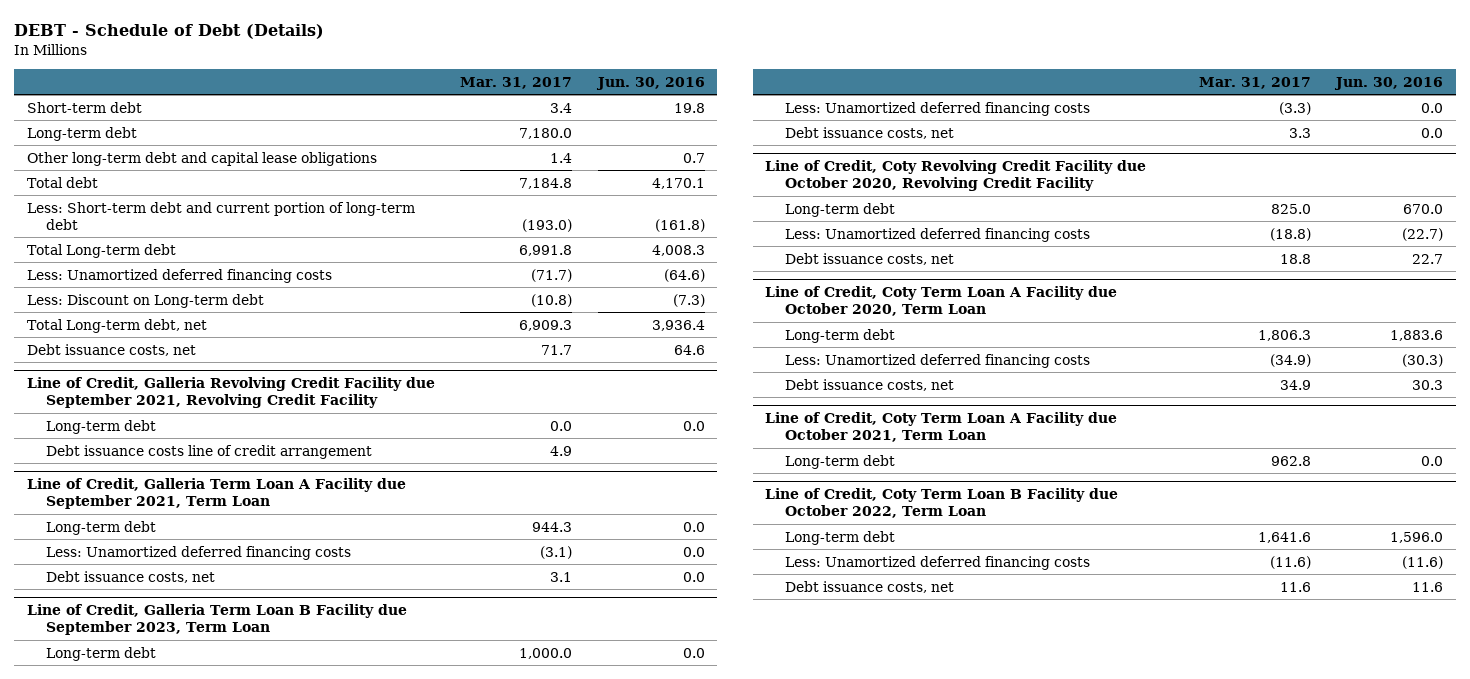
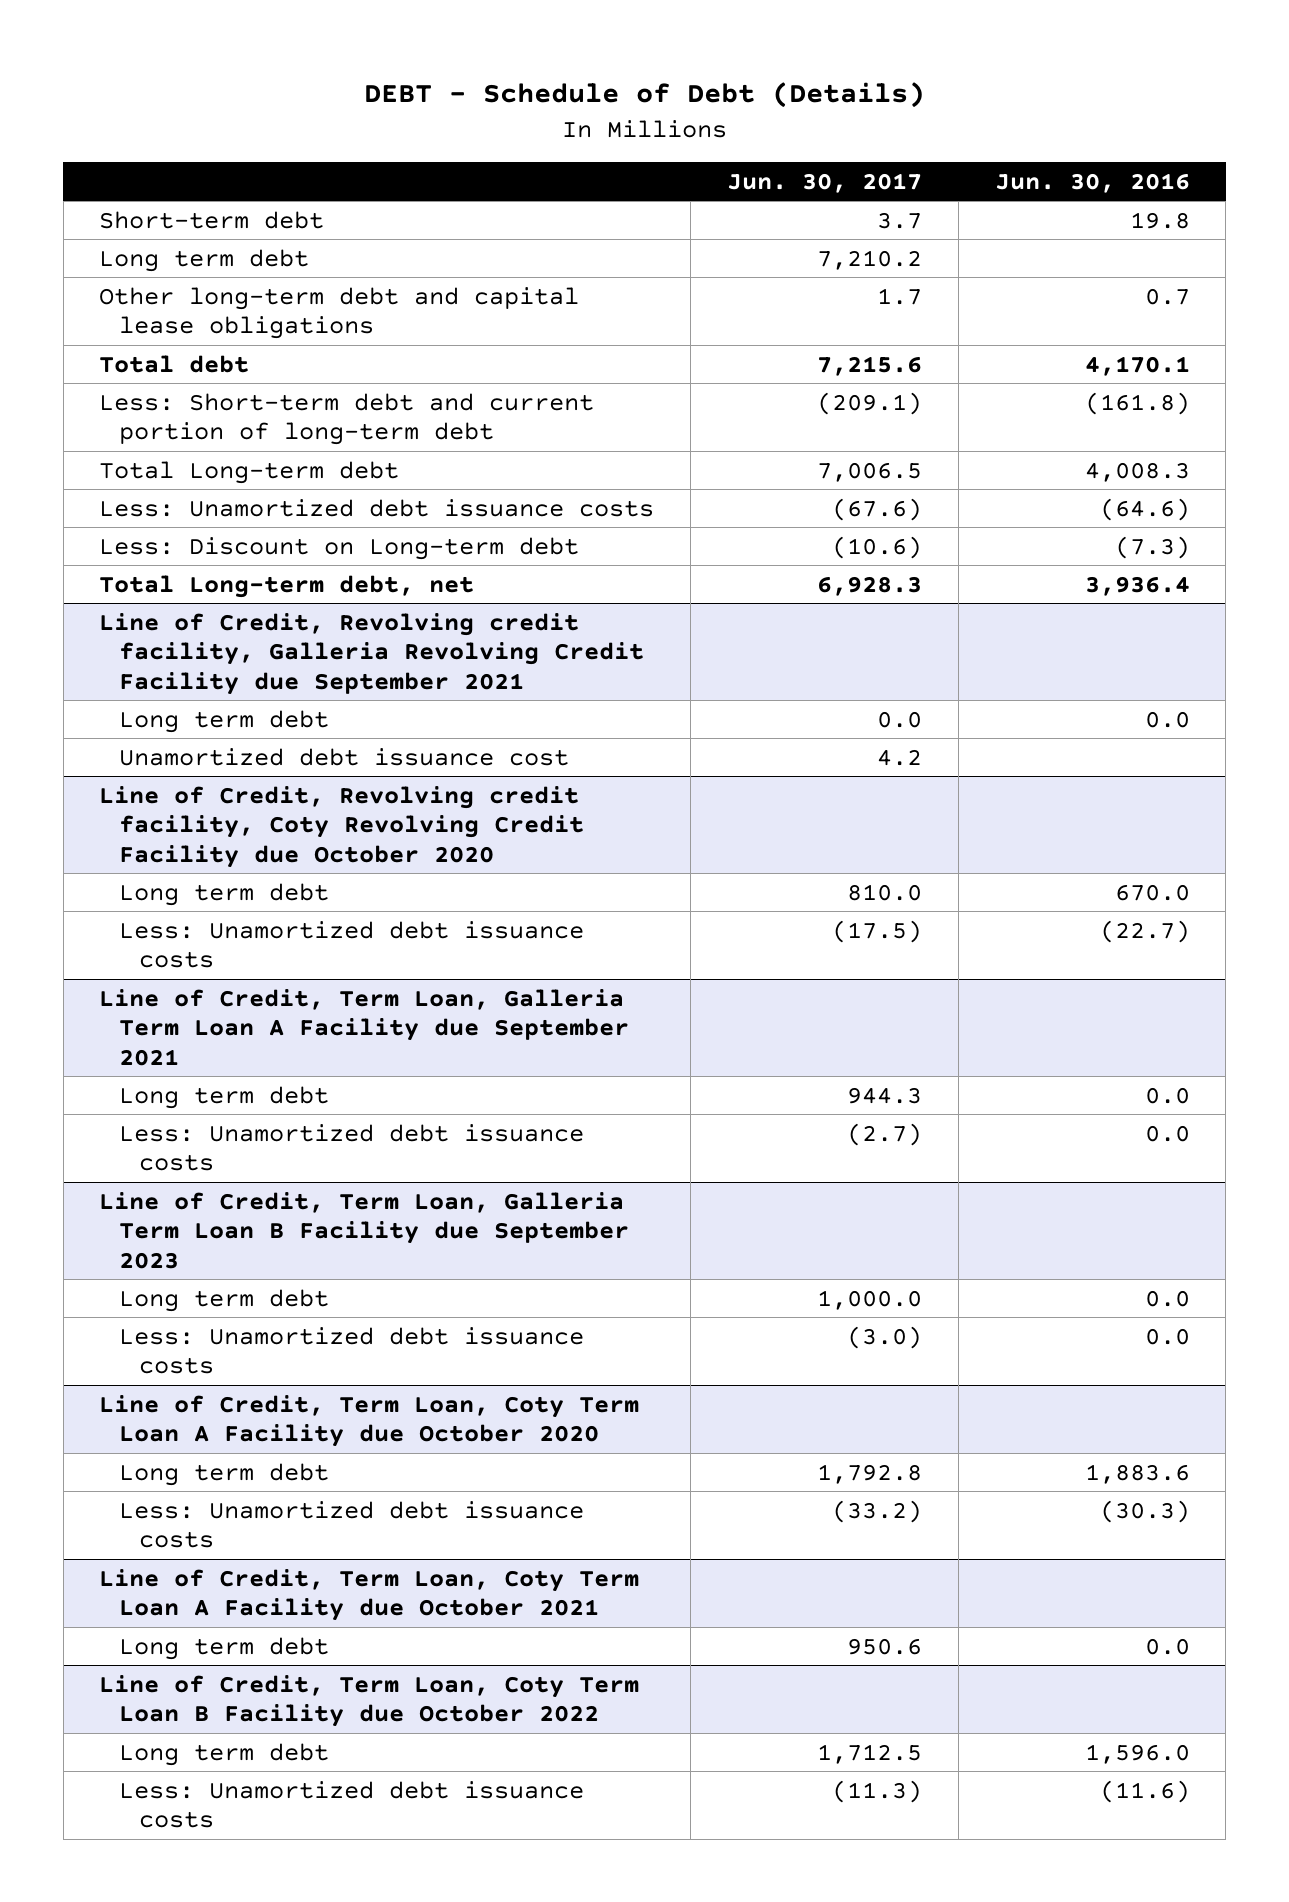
- | Mar. 31, 2017 | Jun. 30, 2016
+ | Jun. 30, 2017 | Jun. 30, 2016
- Long-term debt | 7,180.0 |
+ Long term debt | 7,210.2 |
- Less: Unamortized deferred financing costs | (71.7) | (64.6)
+ Less: Unamortized debt issuance costs | (67.6) | (64.6)
- Debt issuance costs, net | 71.7 | 64.6
- Line of Credit, Galleria Revolving Credit Facility due September 2021, Revolving Credit Facility
- Long-term debt | 0.0 | 0.0
- Debt issuance costs line of credit arrangement | 4.9 |
- Line of Credit, Galleria Term Loan A Facility due September 2021, Term Loan
- Long-term debt | 944.3 | 0.0
- Less: Unamortized deferred financing costs | (3.1) | 0.0
- Debt issuance costs, net | 3.1 | 0.0
- Line of Credit, Galleria Term Loan B Facility due September 2023, Term Loan
- Long-term debt | 1,000.0 | 0.0
- Less: Unamortized deferred financing costs | (3.3) | 0.0
- Debt issuance costs, net | 3.3 | 0.0
- Line of Credit, Coty Revolving Credit Facility due October 2020, Revolving Credit Facility
- Long-term debt | 825.0 | 670.0
- Less: Unamortized deferred financing costs | (18.8) | (22.7)
- Debt issuance costs, net | 18.8 | 22.7
- Line of Credit, Coty Term Loan A Facility due October 2020, Term Loan
- Long-term debt | 1,806.3 | 1,883.6
- Less: Unamortized deferred financing costs | (34.9) | (30.3)
- Debt issuance costs, net | 34.9 | 30.3
- Line of Credit, Coty Term Loan A Facility due October 2021, Term Loan
- Long-term debt | 962.8 | 0.0
- Line of Credit, Coty Term Loan B Facility due October 2022, Term Loan
- Long-term debt | 1,641.6 | 1,596.0
- Less: Unamortized deferred financing costs | (11.6) | (11.6)
- Debt issuance costs, net | 11.6 | 11.6
+ Line of Credit, Revolving credit facility, Galleria Revolving Credit Facility due September 2021
+ Long term debt | 0.0 | 0.0
+ Unamortized debt issuance cost | 4.2 |
+ Line of Credit, Revolving credit facility, Coty Revolving Credit Facility due October 2020
+ Long term debt | 810.0 | 670.0
+ Less: Unamortized debt issuance costs | (17.5) | (22.7)
+ Line of Credit, Term Loan, Galleria Term Loan A Facility due September 2021
+ Long term debt | 944.3 | 0.0
+ Less: Unamortized debt issuance costs | (2.7) | 0.0
+ Line of Credit, Term Loan, Galleria Term Loan B Facility due September 2023
+ Long term debt | 1,000.0 | 0.0
+ Less: Unamortized debt issuance costs | (3.0) | 0.0
+ Line of Credit, Term Loan, Coty Term Loan A Facility due October 2020
+ Long term debt | 1,792.8 | 1,883.6
+ Less: Unamortized debt issuance costs | (33.2) | (30.3)
+ Line of Credit, Term Loan, Coty Term Loan A Facility due October 2021
+ Long term debt | 950.6 | 0.0
+ Line of Credit, Term Loan, Coty Term Loan B Facility due October 2022
+ Long term debt | 1,712.5 | 1,596.0
+ Less: Unamortized debt issuance costs | (11.3) | (11.6)

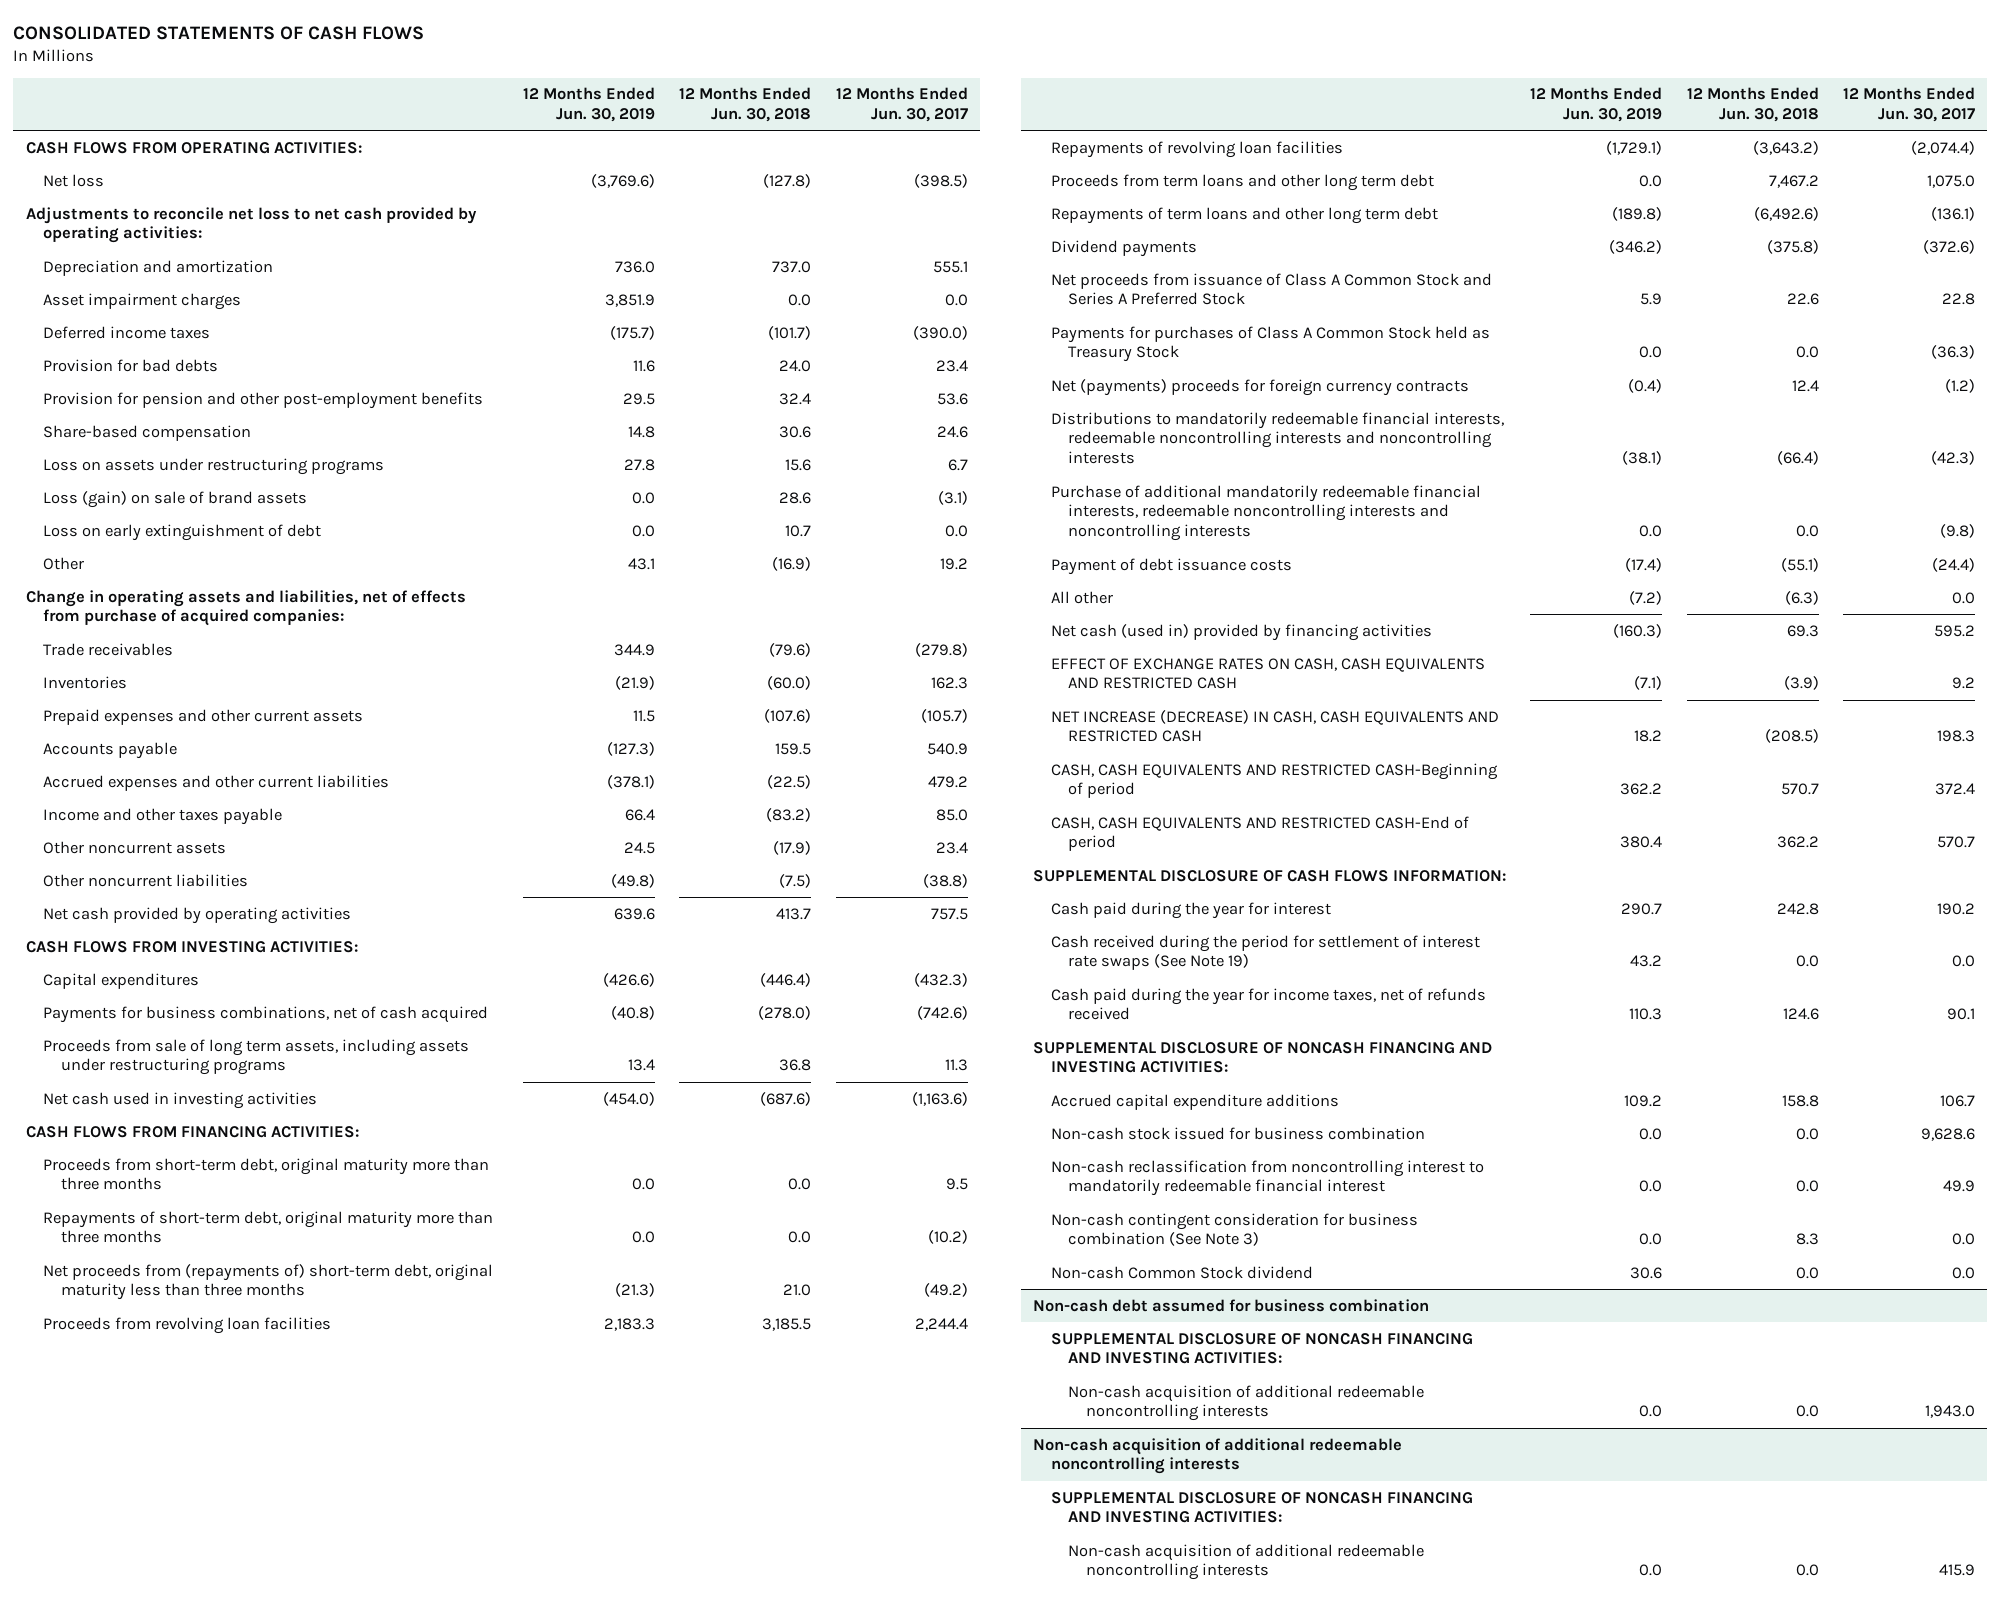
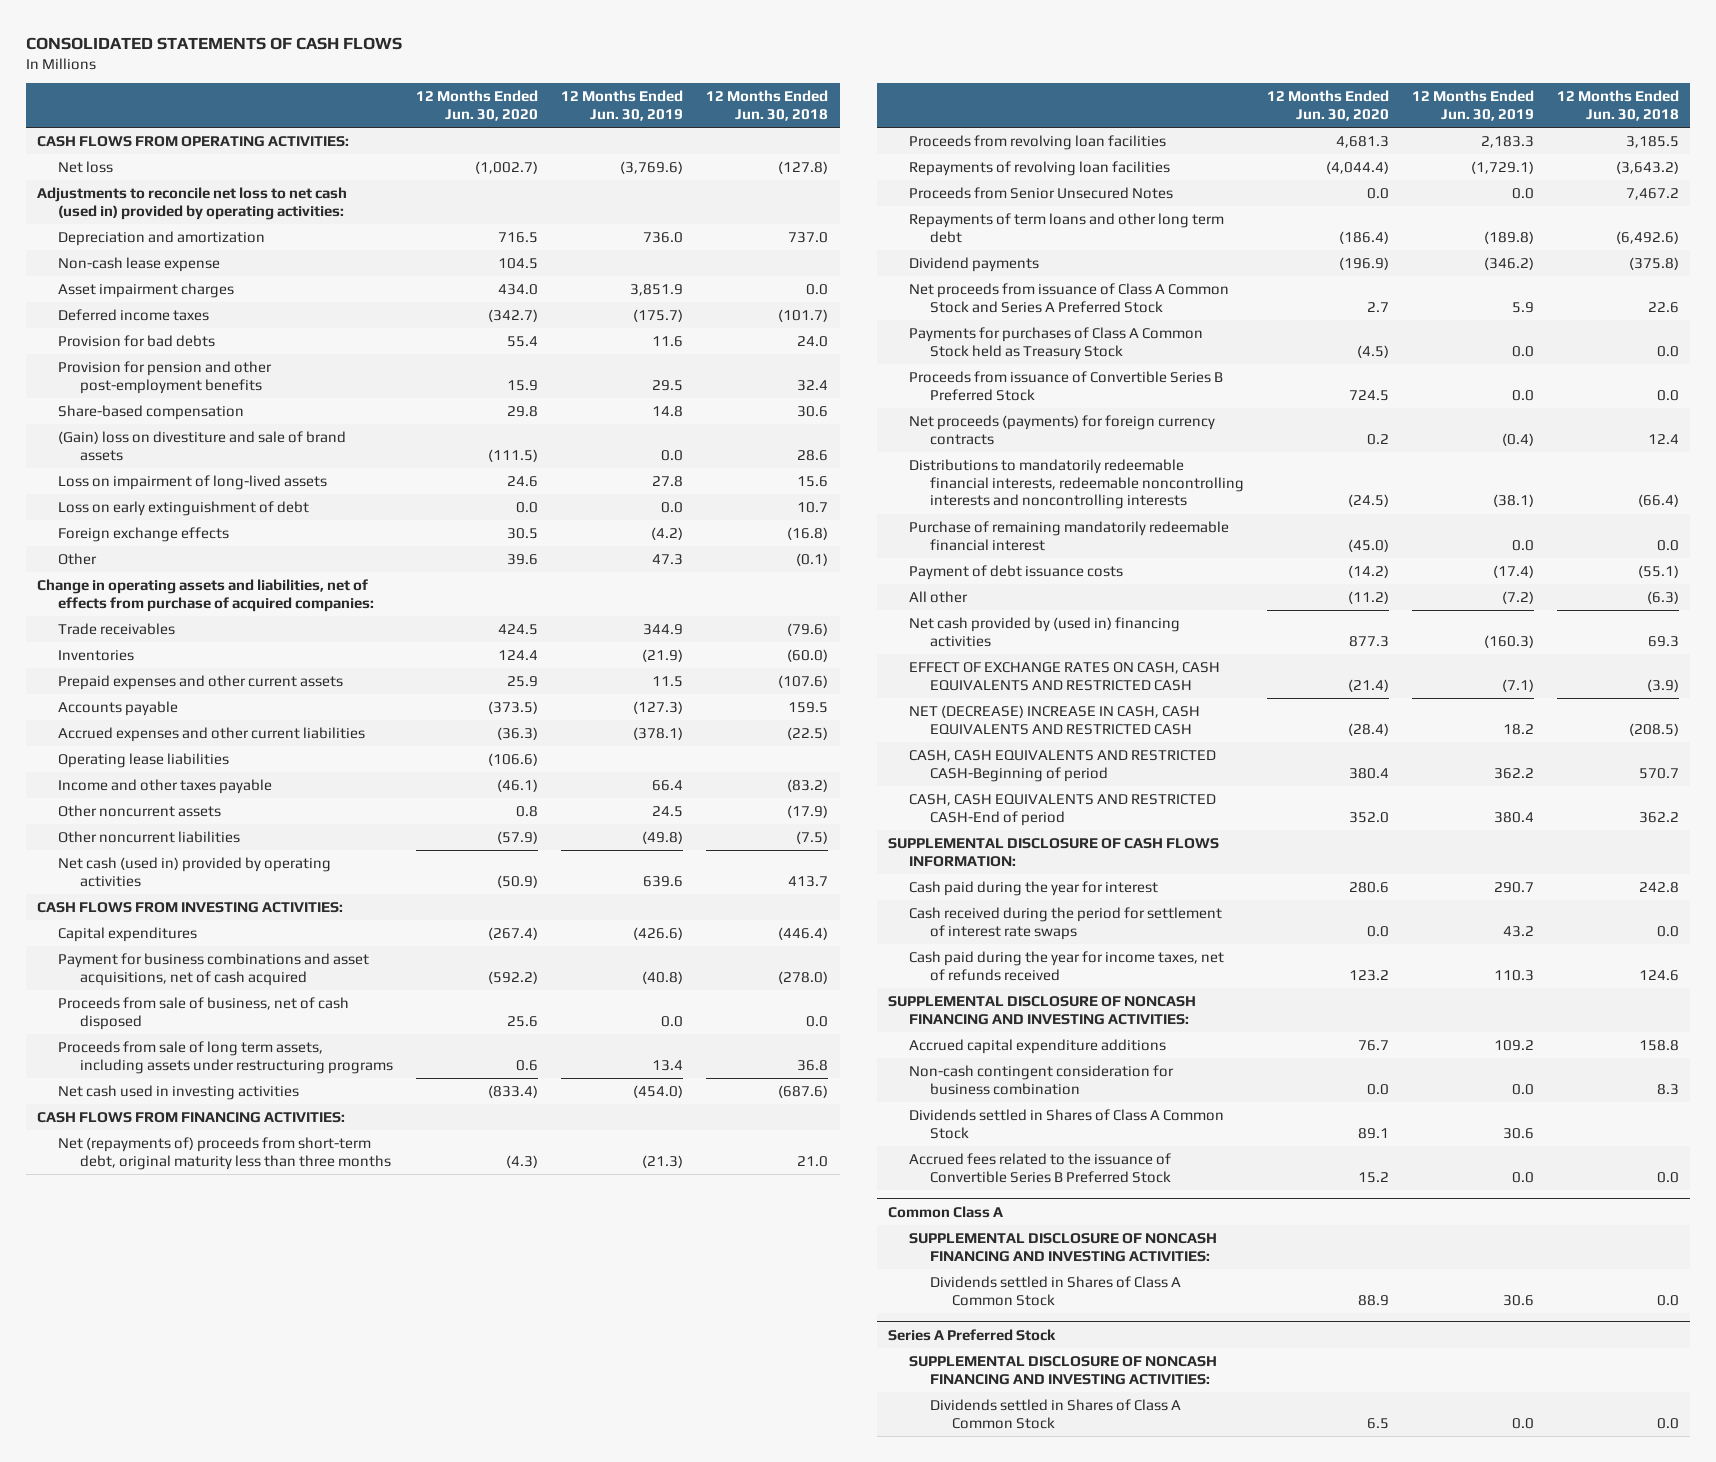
- | 12 Months Ended Jun. 30, 2019 | 12 Months Ended Jun. 30, 2018 | 12 Months Ended Jun. 30, 2017
+ | 12 Months Ended Jun. 30, 2020 | 12 Months Ended Jun. 30, 2019 | 12 Months Ended Jun. 30, 2018
- Adjustments to reconcile net loss to net cash provided by operating activities:
+ Adjustments to reconcile net loss to net cash (used in) provided by operating activities:
+ Non-cash lease expense | 104.5 | |
- Loss on assets under restructuring programs | 27.8 | 15.6 | 6.7
- Loss (gain) on sale of brand assets | 0.0 | 28.6 | (3.1)
+ (Gain) loss on divestiture and sale of brand assets | (111.5) | 0.0 | 28.6
+ Loss on impairment of long-lived assets | 24.6 | 27.8 | 15.6
- Other | 43.1 | (16.9) | 19.2
+ Foreign exchange effects | 30.5 | (4.2) | (16.8)
+ Other | 39.6 | 47.3 | (0.1)
+ Operating lease liabilities | (106.6) | |
- Net cash provided by operating activities | 639.6 | 413.7 | 757.5
+ Net cash (used in) provided by operating activities | (50.9) | 639.6 | 413.7
- Payments for business combinations, net of cash acquired | (40.8) | (278.0) | (742.6)
+ Payment for business combinations and asset acquisitions, net of cash acquired | (592.2) | (40.8) | (278.0)
+ Proceeds from sale of business, net of cash disposed | 25.6 | 0.0 | 0.0
- Proceeds from short-term debt, original maturity more than three months | 0.0 | 0.0 | 9.5
- Repayments of short-term debt, original maturity more than three months | 0.0 | 0.0 | (10.2)
- Net proceeds from (repayments of) short-term debt, original maturity less than three months | (21.3) | 21.0 | (49.2)
+ Net (repayments of) proceeds from short-term debt, original maturity less than three months | (4.3) | (21.3) | 21.0
- Proceeds from term loans and other long term debt | 0.0 | 7,467.2 | 1,075.0
+ Proceeds from Senior Unsecured Notes | 0.0 | 0.0 | 7,467.2
- Net (payments) proceeds for foreign currency contracts | (0.4) | 12.4 | (1.2)
+ Proceeds from issuance of Convertible Series B Preferred Stock | 724.5 | 0.0 | 0.0
+ Net proceeds (payments) for foreign currency contracts | 0.2 | (0.4) | 12.4
- Purchase of additional mandatorily redeemable financial interests, redeemable noncontrolling interests and noncontrolling interests | 0.0 | 0.0 | (9.8)
+ Purchase of remaining mandatorily redeemable financial interest | (45.0) | 0.0 | 0.0
- Net cash (used in) provided by financing activities | (160.3) | 69.3 | 595.2
+ Net cash provided by (used in) financing activities | 877.3 | (160.3) | 69.3
- NET INCREASE (DECREASE) IN CASH, CASH EQUIVALENTS AND RESTRICTED CASH | 18.2 | (208.5) | 198.3
+ NET (DECREASE) INCREASE IN CASH, CASH EQUIVALENTS AND RESTRICTED CASH | (28.4) | 18.2 | (208.5)
- Cash received during the period for settlement of interest rate swaps (See Note 19) | 43.2 | 0.0 | 0.0
+ Cash received during the period for settlement of interest rate swaps | 0.0 | 43.2 | 0.0
- Non-cash stock issued for business combination | 0.0 | 0.0 | 9,628.6
- Non-cash reclassification from noncontrolling interest to mandatorily redeemable financial interest | 0.0 | 0.0 | 49.9
- Non-cash contingent consideration for business combination (See Note 3) | 0.0 | 8.3 | 0.0
- Non-cash Common Stock dividend | 30.6 | 0.0 | 0.0
- Non-cash debt assumed for business combination
+ Non-cash contingent consideration for business combination | 0.0 | 0.0 | 8.3
+ Dividends settled in Shares of Class A Common Stock | 89.1 | 30.6 |
+ Accrued fees related to the issuance of Convertible Series B Preferred Stock | 15.2 | 0.0 | 0.0
+ Common Class A
- Non-cash acquisition of additional redeemable noncontrolling interests | 0.0 | 0.0 | 1,943.0
- Non-cash acquisition of additional redeemable noncontrolling interests
+ Dividends settled in Shares of Class A Common Stock | 88.9 | 30.6 | 0.0
+ Series A Preferred Stock
- Non-cash acquisition of additional redeemable noncontrolling interests | 0.0 | 0.0 | 415.9
+ Dividends settled in Shares of Class A Common Stock | 6.5 | 0.0 | 0.0

